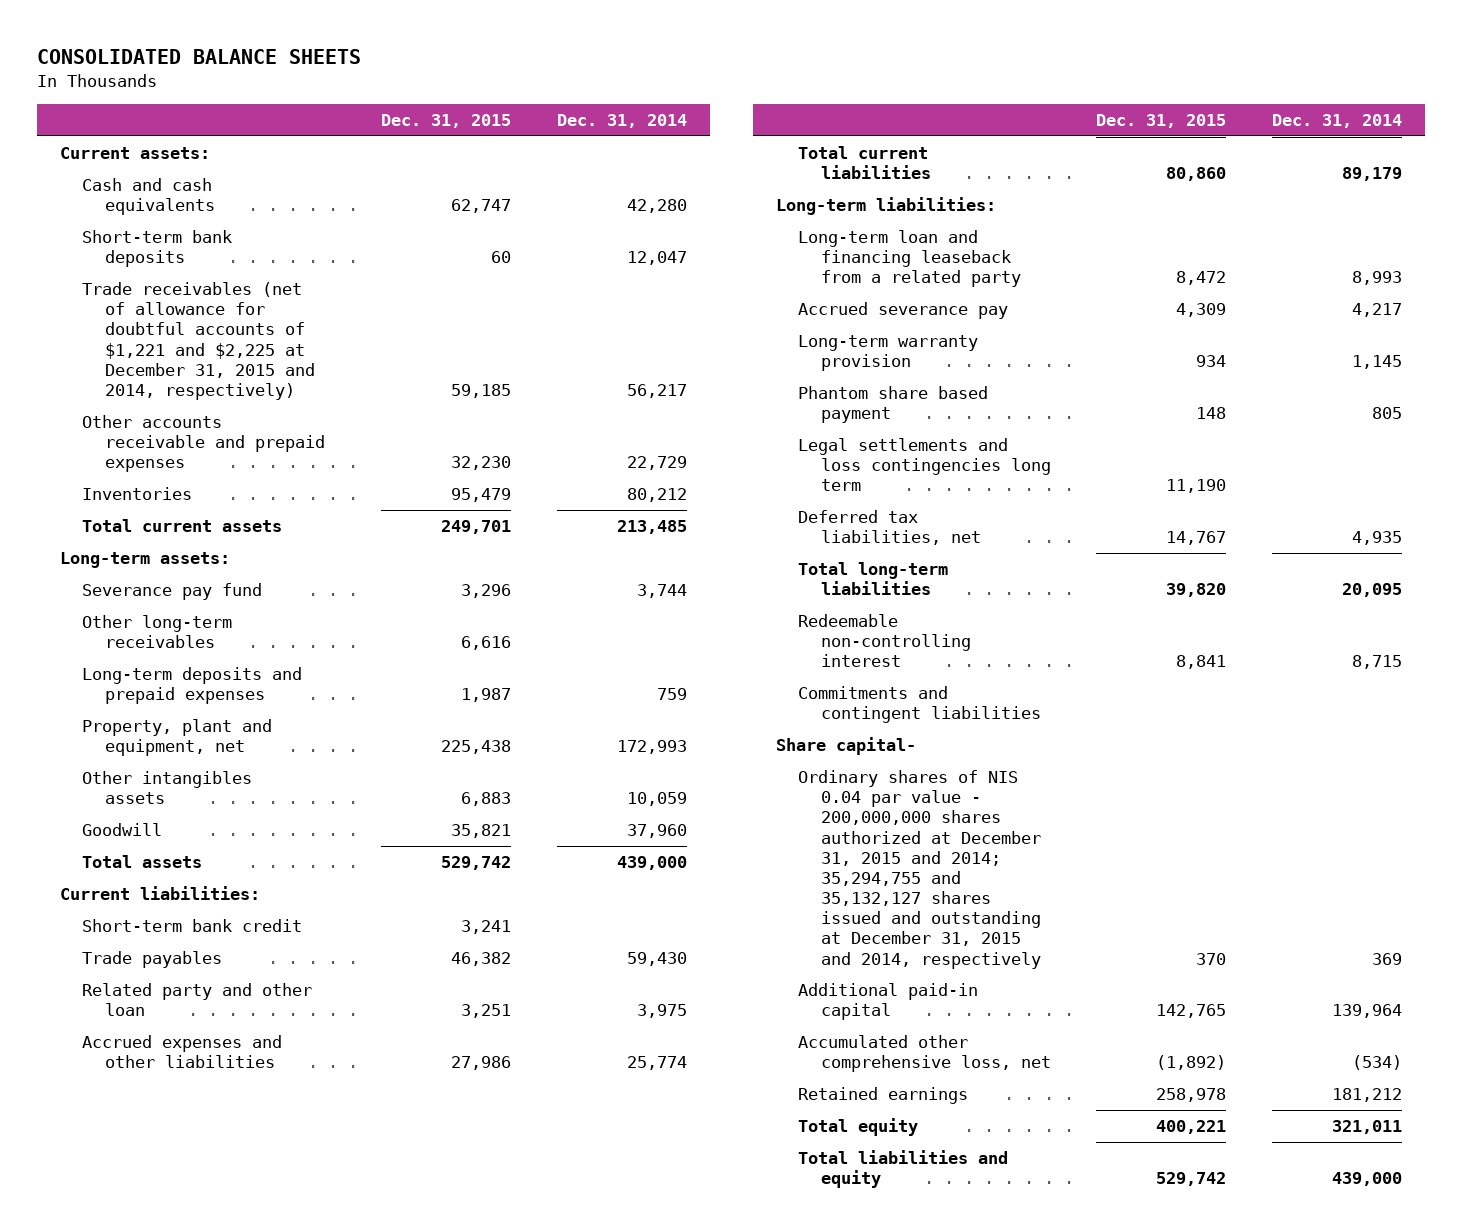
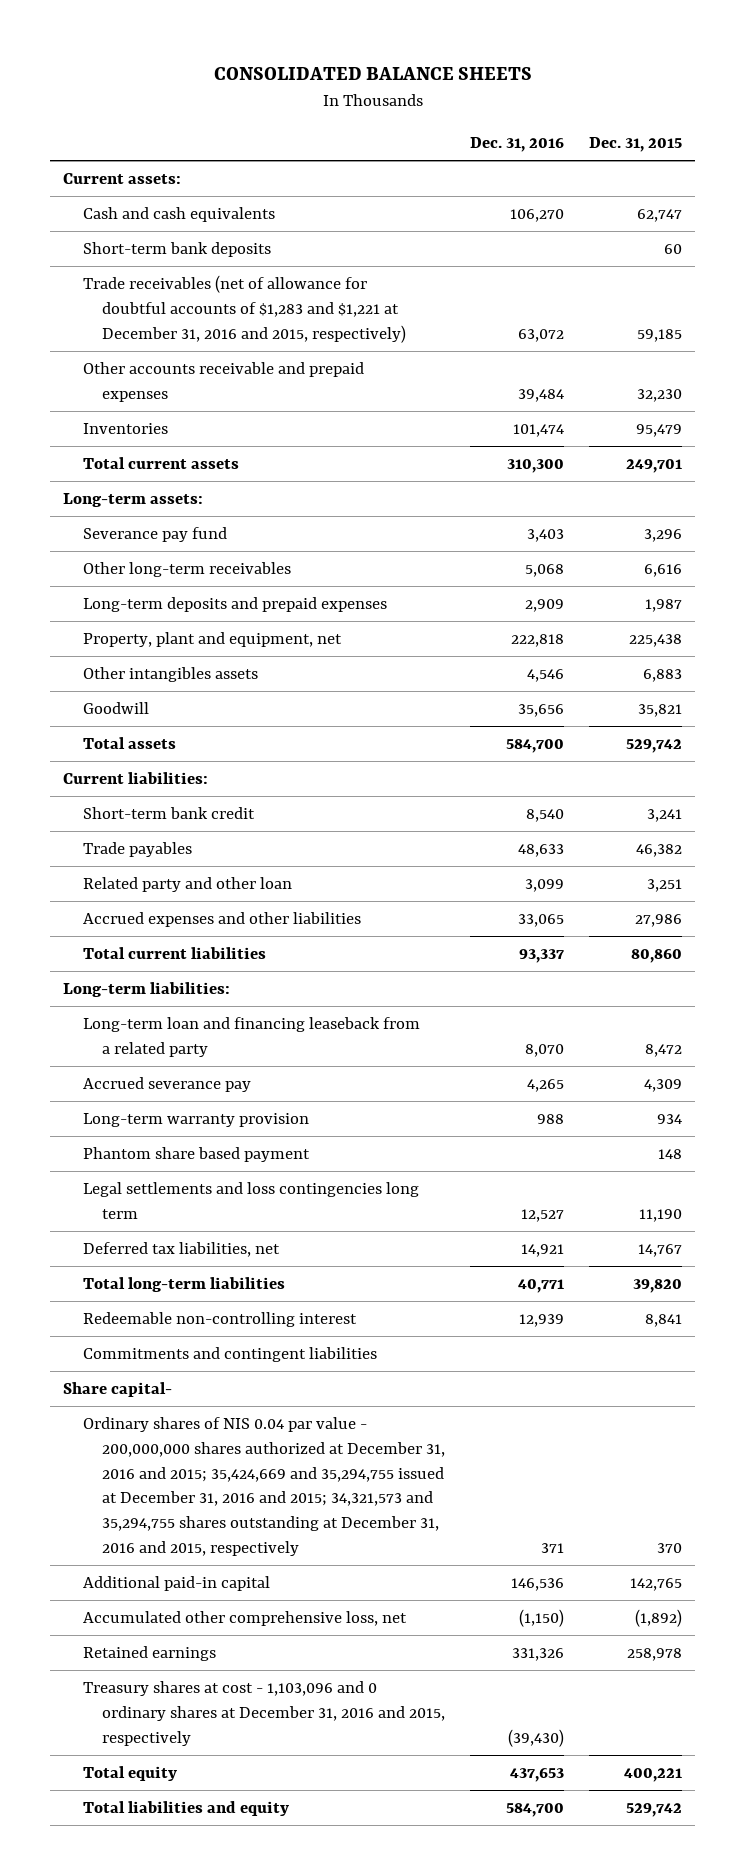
- | Dec. 31, 2015 | Dec. 31, 2014
+ | Dec. 31, 2016 | Dec. 31, 2015
- Trade receivables (net of allowance for doubtful accounts of $1,221 and $2,225 at December 31, 2015 and 2014, respectively) | 59,185 | 56,217
+ Trade receivables (net of allowance for doubtful accounts of $1,283 and $1,221 at December 31, 2016 and 2015, respectively) | 63,072 | 59,185
- Ordinary shares of NIS 0.04 par value - 200,000,000 shares authorized at December 31, 2015 and 2014; 35,294,755 and 35,132,127 shares issued and outstanding at December 31, 2015 and 2014, respectively | 370 | 369
+ Ordinary shares of NIS 0.04 par value - 200,000,000 shares authorized at December 31, 2016 and 2015; 35,424,669 and 35,294,755 issued at December 31, 2016 and 2015; 34,321,573 and 35,294,755 shares outstanding at December 31, 2016 and 2015, respectively | 371 | 370
+ Treasury shares at cost - 1,103,096 and 0 ordinary shares at December 31, 2016 and 2015, respectively | (39,430) |

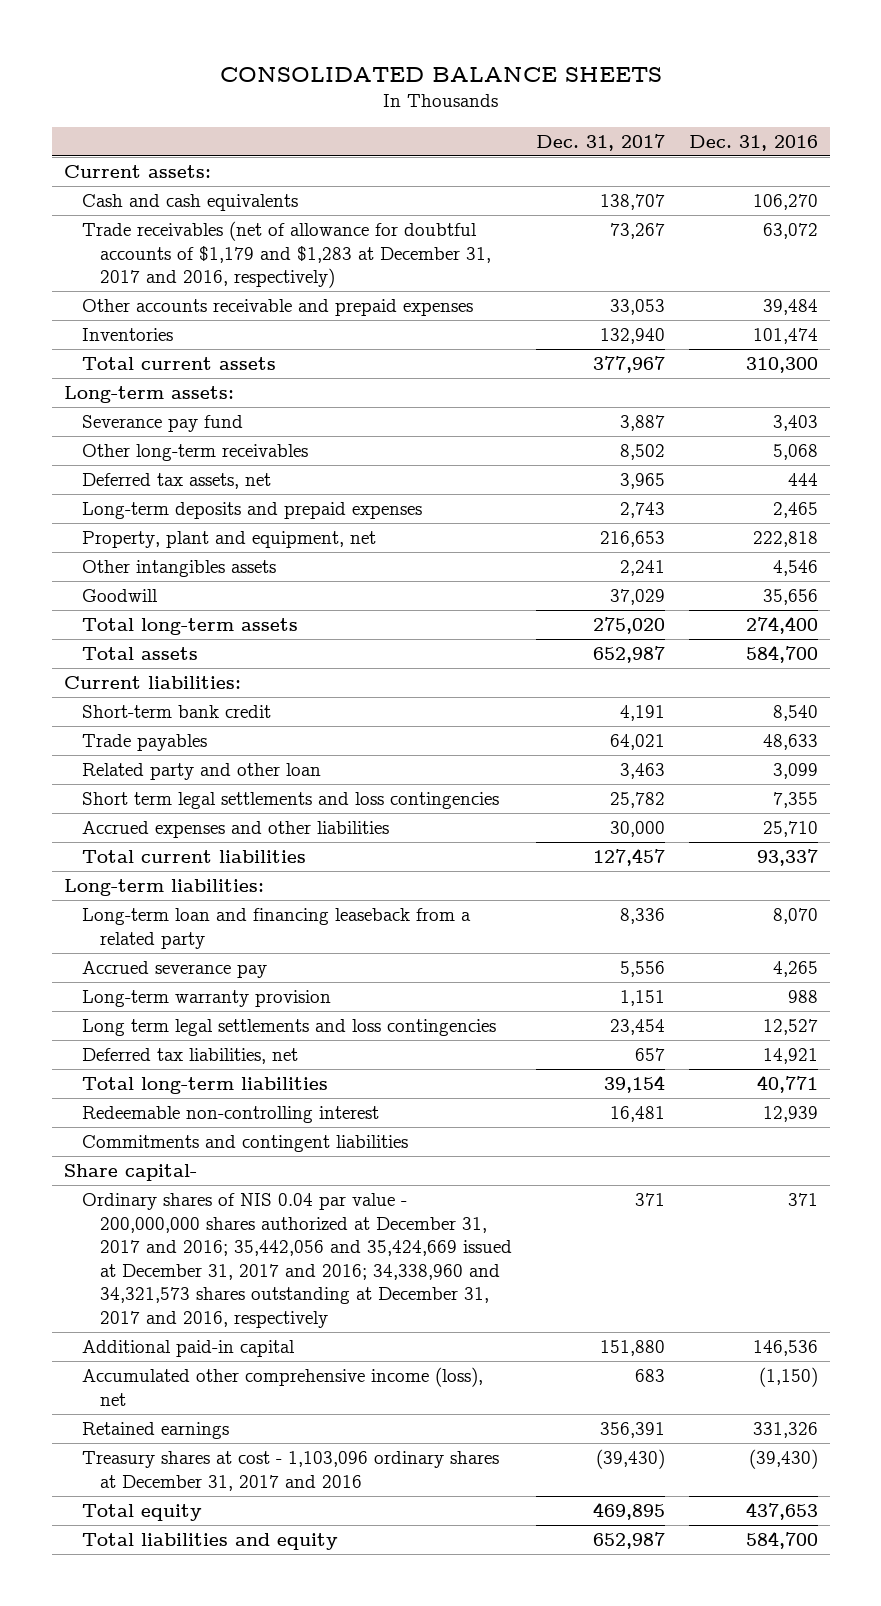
- | Dec. 31, 2016 | Dec. 31, 2015
+ | Dec. 31, 2017 | Dec. 31, 2016
- Short-term bank deposits | | 60
- Trade receivables (net of allowance for doubtful accounts of $1,283 and $1,221 at December 31, 2016 and 2015, respectively) | 63,072 | 59,185
+ Trade receivables (net of allowance for doubtful accounts of $1,179 and $1,283 at December 31, 2017 and 2016, respectively) | 73,267 | 63,072
- Long-term deposits and prepaid expenses | 2,909 | 1,987
+ Deferred tax assets, net | 3,965 | 444
+ Long-term deposits and prepaid expenses | 2,743 | 2,465
+ Total long-term assets | 275,020 | 274,400
- Accrued expenses and other liabilities | 33,065 | 27,986
+ Short term legal settlements and loss contingencies | 25,782 | 7,355
+ Accrued expenses and other liabilities | 30,000 | 25,710
- Phantom share based payment | | 148
- Legal settlements and loss contingencies long term | 12,527 | 11,190
+ Long term legal settlements and loss contingencies | 23,454 | 12,527
- Ordinary shares of NIS 0.04 par value - 200,000,000 shares authorized at December 31, 2016 and 2015; 35,424,669 and 35,294,755 issued at December 31, 2016 and 2015; 34,321,573 and 35,294,755 shares outstanding at December 31, 2016 and 2015, respectively | 371 | 370
+ Ordinary shares of NIS 0.04 par value - 200,000,000 shares authorized at December 31, 2017 and 2016; 35,442,056 and 35,424,669 issued at December 31, 2017 and 2016; 34,338,960 and 34,321,573 shares outstanding at December 31, 2017 and 2016, respectively | 371 | 371
- Accumulated other comprehensive loss, net | (1,150) | (1,892)
+ Accumulated other comprehensive income (loss), net | 683 | (1,150)
- Treasury shares at cost - 1,103,096 and 0 ordinary shares at December 31, 2016 and 2015, respectively | (39,430) |
+ Treasury shares at cost - 1,103,096 ordinary shares at December 31, 2017 and 2016 | (39,430) | (39,430)

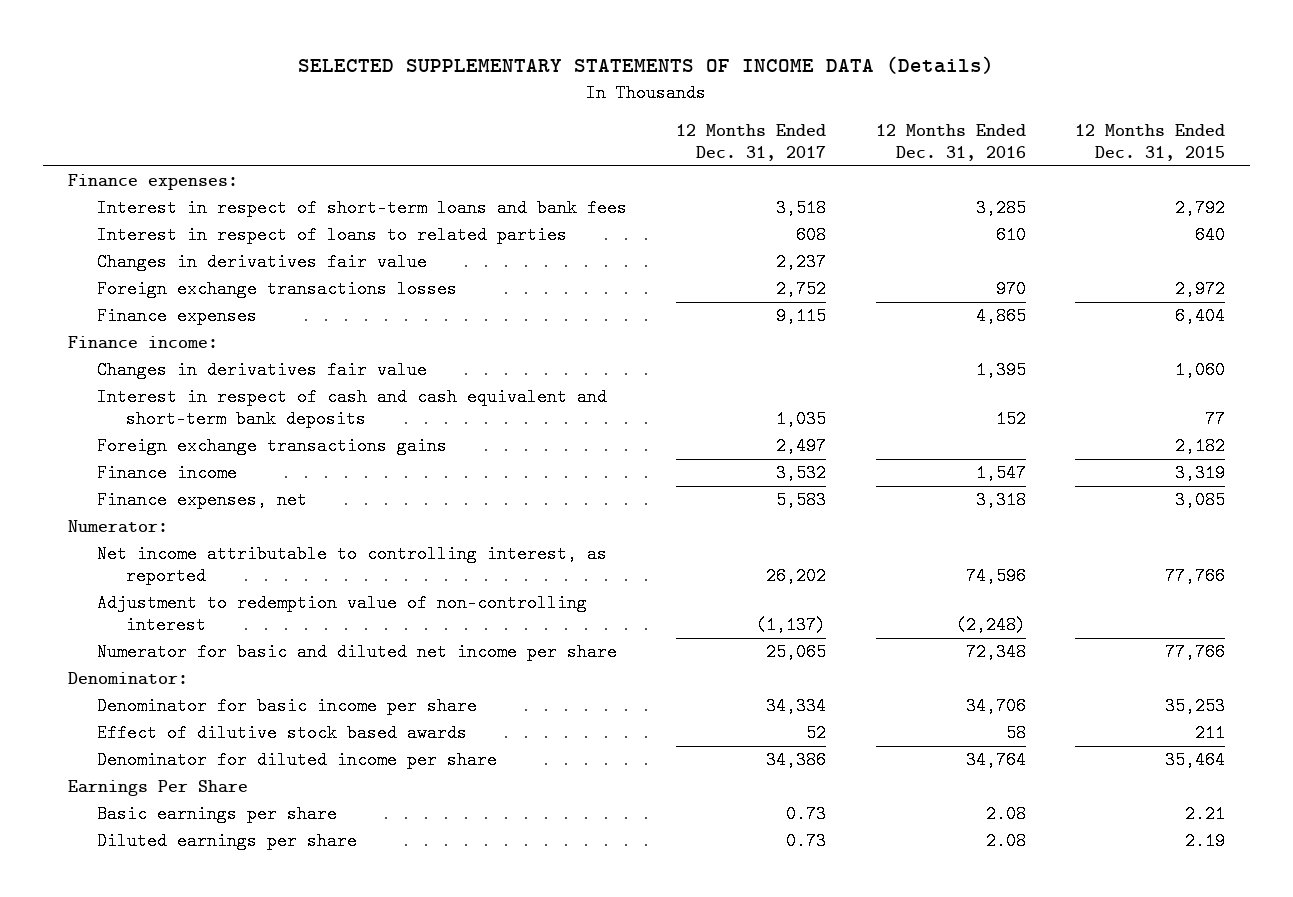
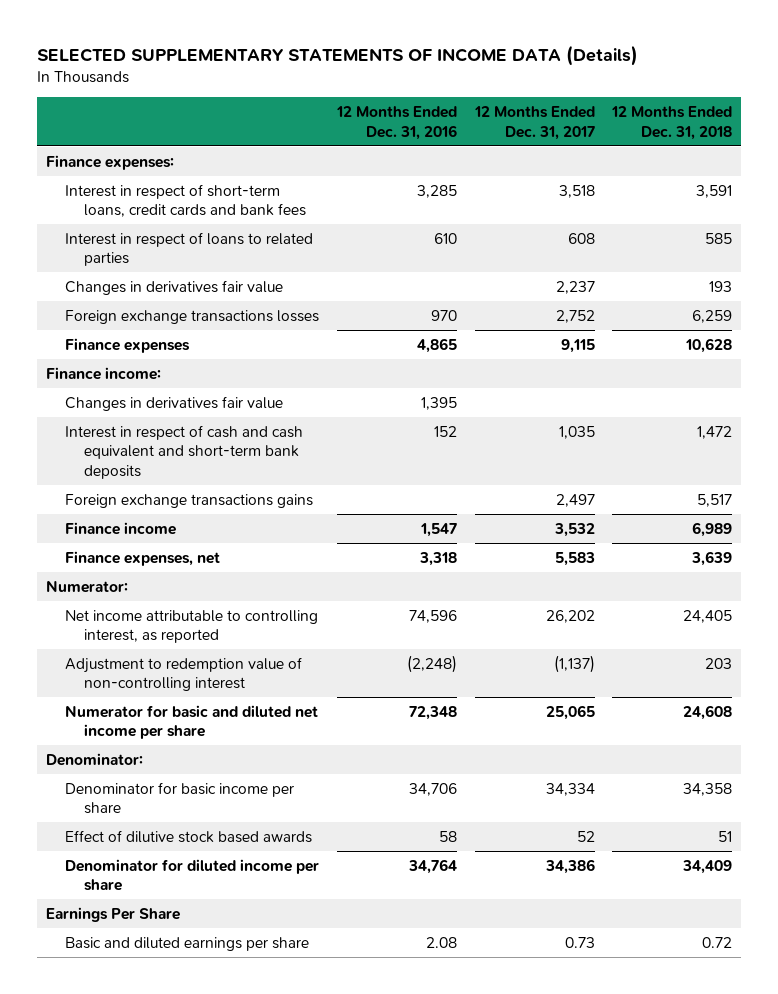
- | 12 Months Ended Dec. 31, 2017 | 12 Months Ended Dec. 31, 2016 | 12 Months Ended Dec. 31, 2015
+ | 12 Months Ended Dec. 31, 2016 | 12 Months Ended Dec. 31, 2017 | 12 Months Ended Dec. 31, 2018
- Interest in respect of short-term loans and bank fees | 3,518 | 3,285 | 2,792
+ Interest in respect of short-term loans, credit cards and bank fees | 3,285 | 3,518 | 3,591
- Basic earnings per share | 0.73 | 2.08 | 2.21
- Diluted earnings per share | 0.73 | 2.08 | 2.19
+ Basic and diluted earnings per share | 2.08 | 0.73 | 0.72

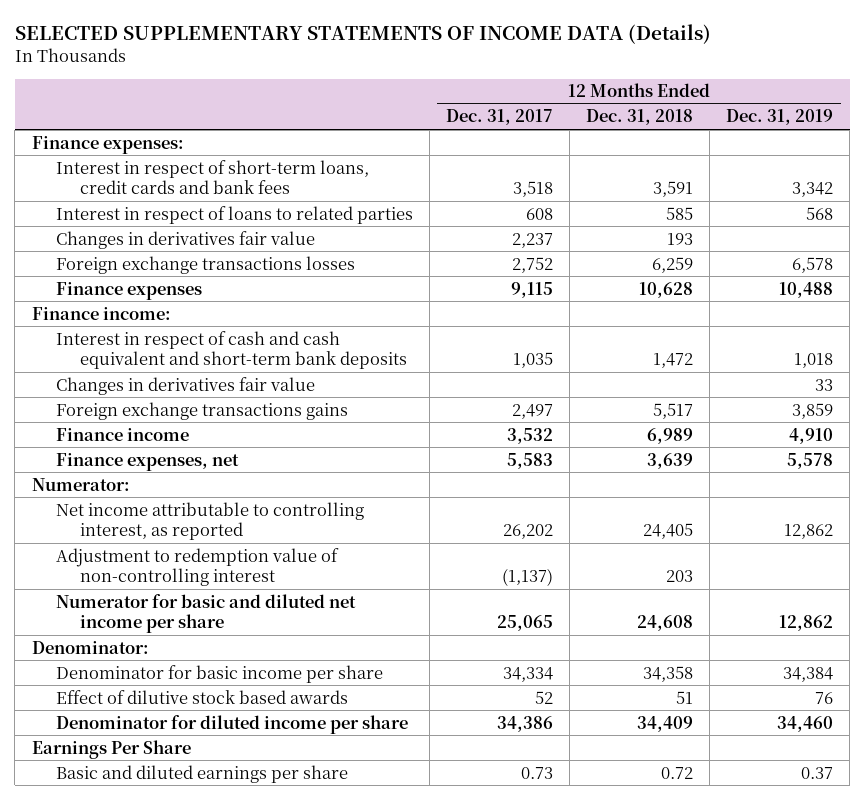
- | 12 Months Ended Dec. 31, 2016 | 12 Months Ended Dec. 31, 2017 | 12 Months Ended Dec. 31, 2018
+ | 12 Months Ended Dec. 31, 2017 | 12 Months Ended Dec. 31, 2018 | 12 Months Ended Dec. 31, 2019
moved down: Changes in derivatives fair value | | | 33

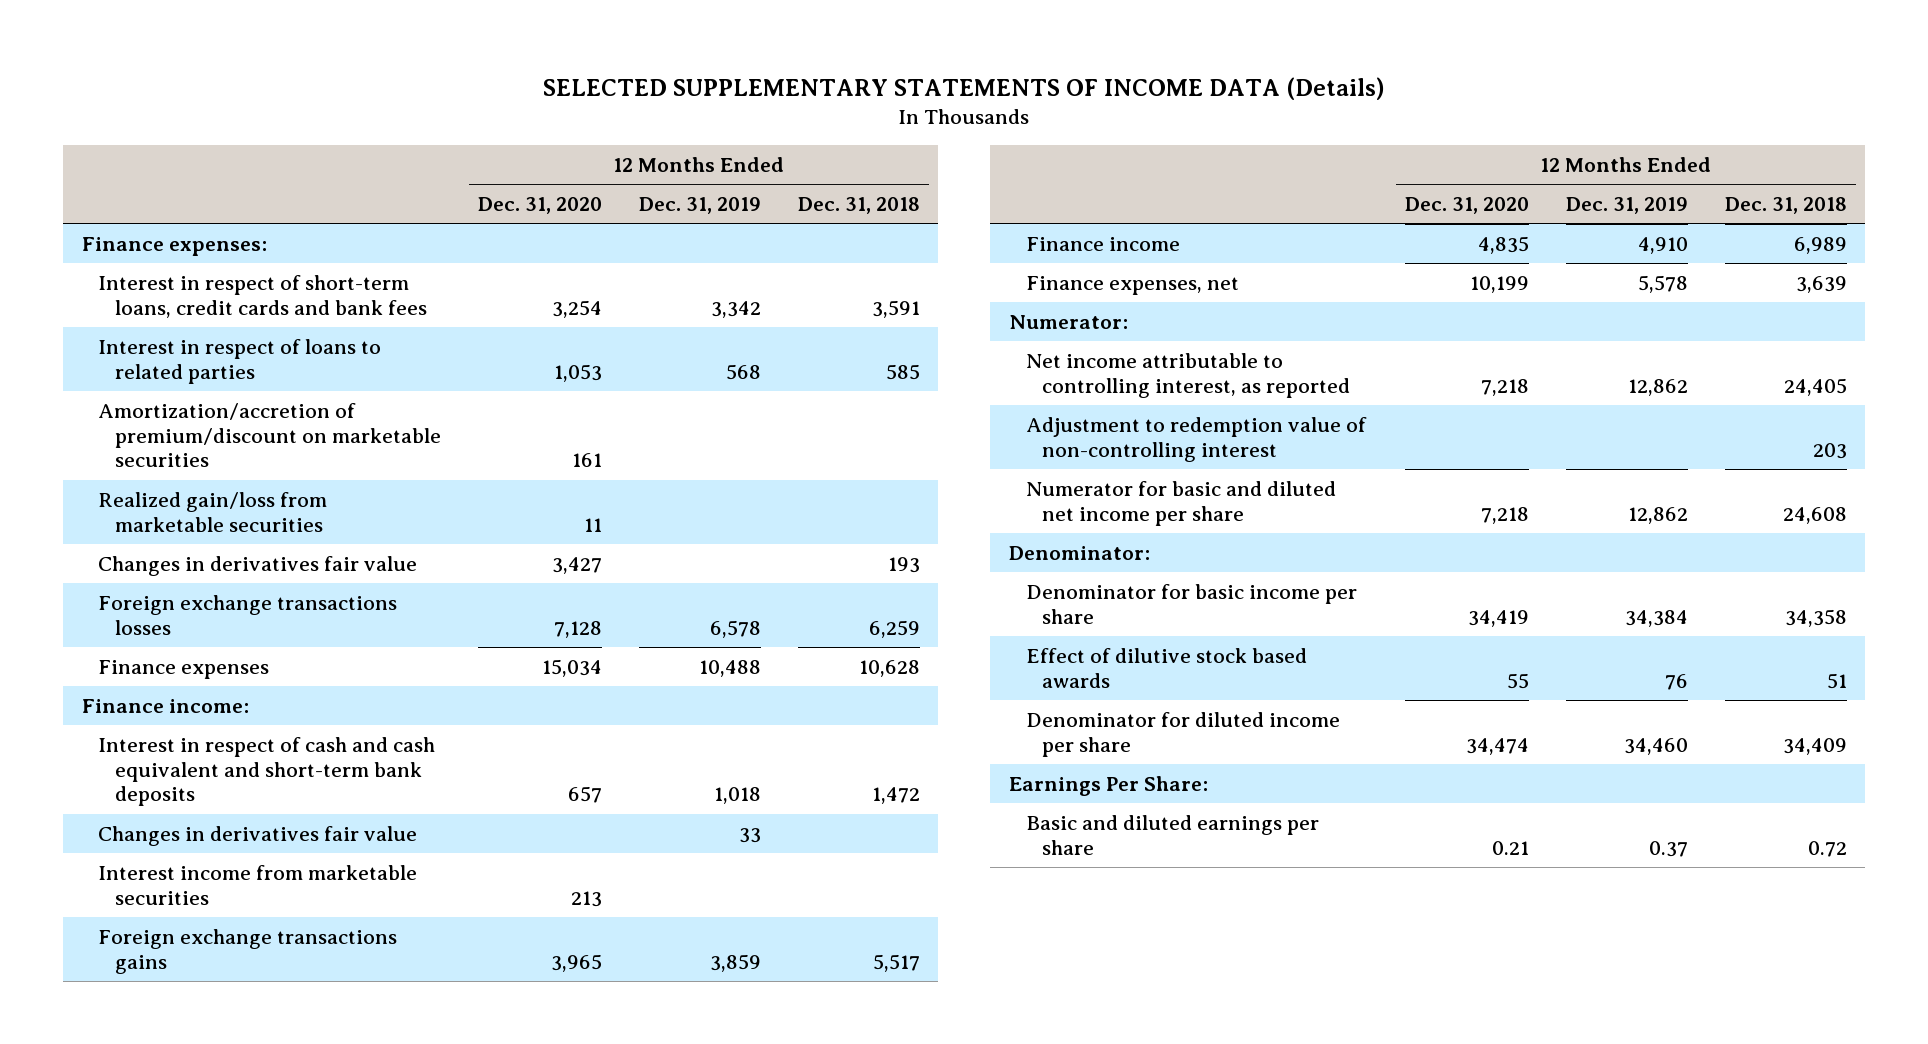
- | 12 Months Ended Dec. 31, 2017 | 12 Months Ended Dec. 31, 2018 | 12 Months Ended Dec. 31, 2019
+ | 12 Months Ended Dec. 31, 2020 | 12 Months Ended Dec. 31, 2019 | 12 Months Ended Dec. 31, 2018
+ Amortization/accretion of premium/discount on marketable securities | 161 | |
+ Realized gain/loss from marketable securities | 11 | |
+ Interest income from marketable securities | 213 | |
- Earnings Per Share
+ Earnings Per Share:

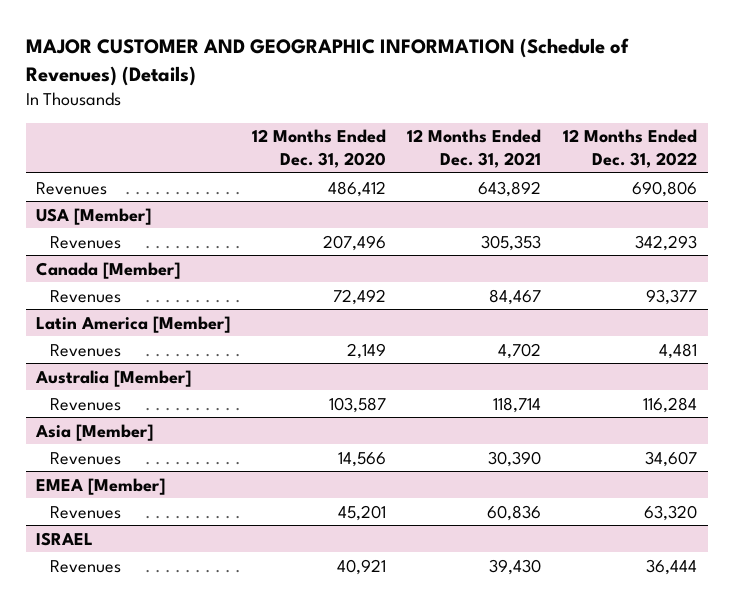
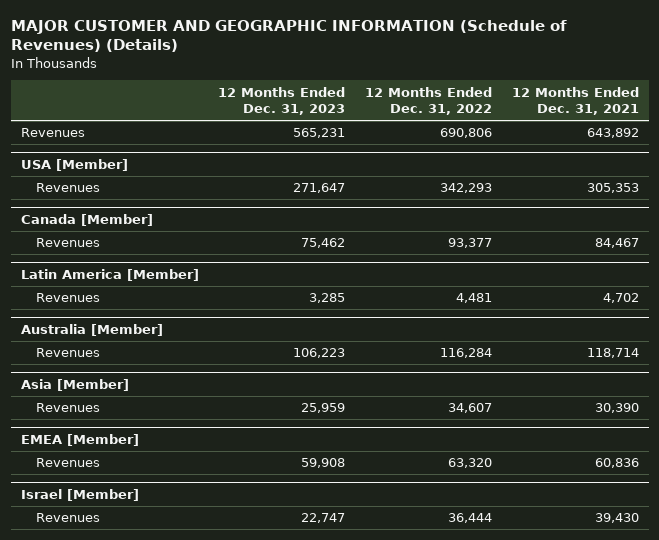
- | 12 Months Ended Dec. 31, 2020 | 12 Months Ended Dec. 31, 2021 | 12 Months Ended Dec. 31, 2022
+ | 12 Months Ended Dec. 31, 2023 | 12 Months Ended Dec. 31, 2022 | 12 Months Ended Dec. 31, 2021
- ISRAEL
+ Israel [Member]

